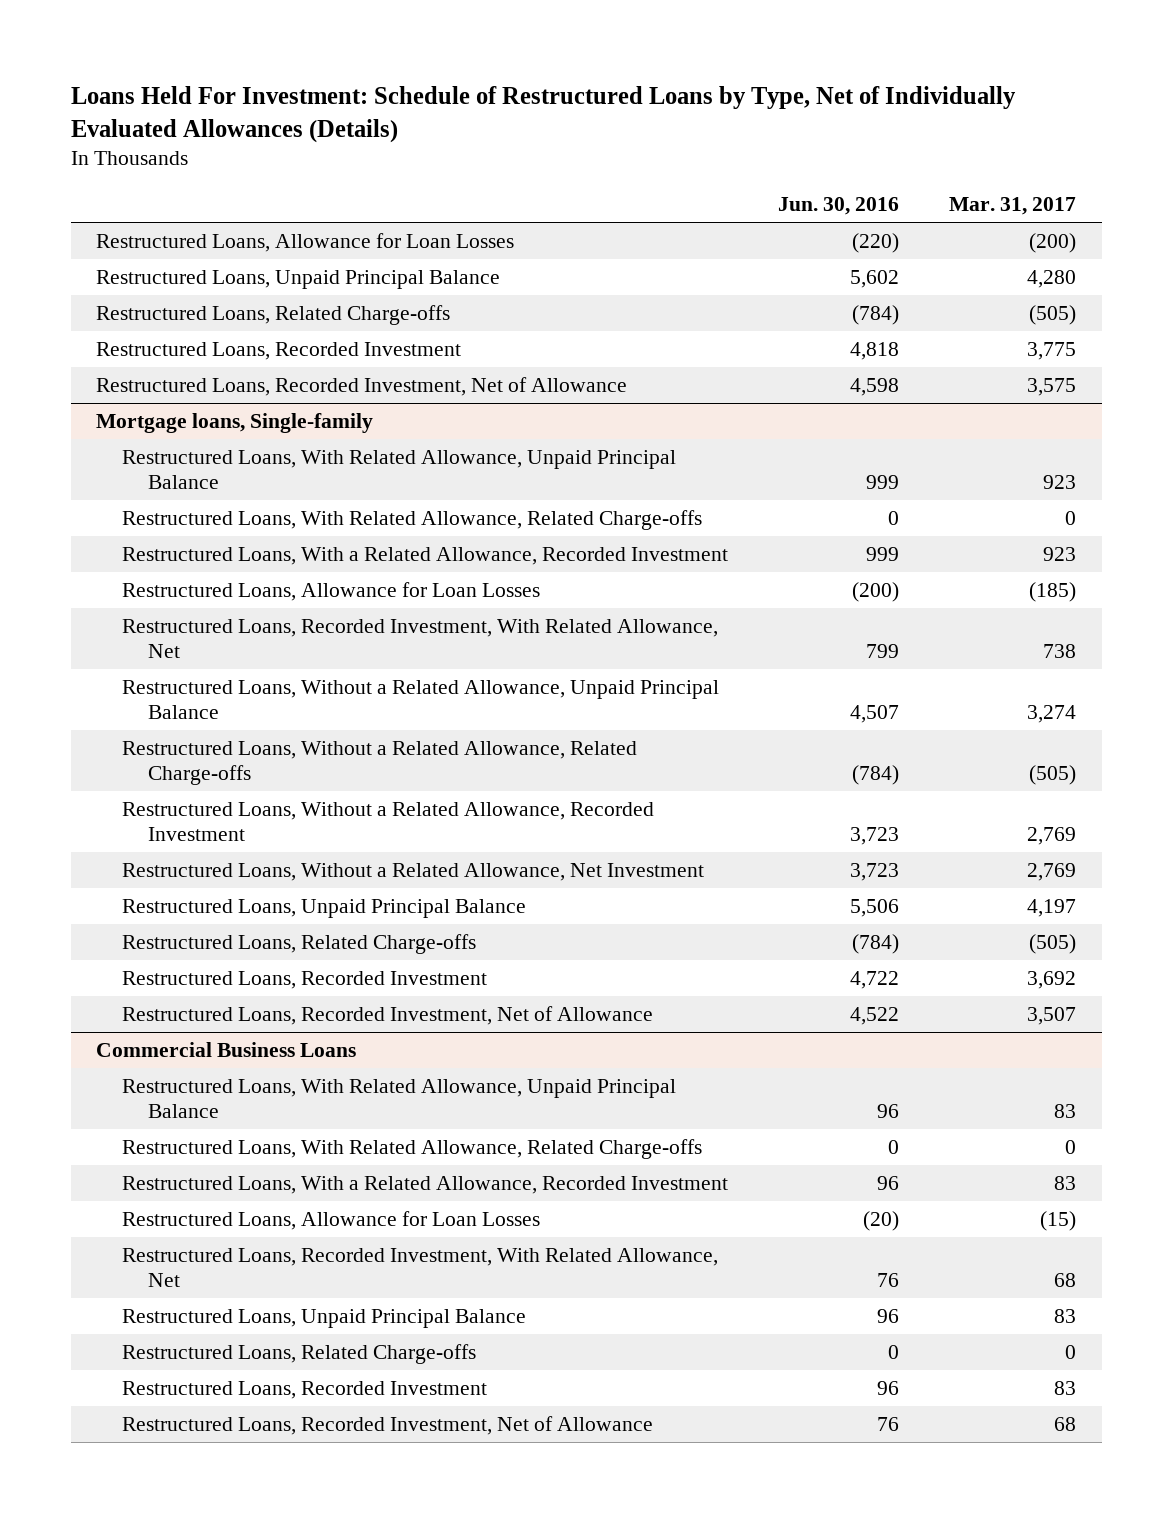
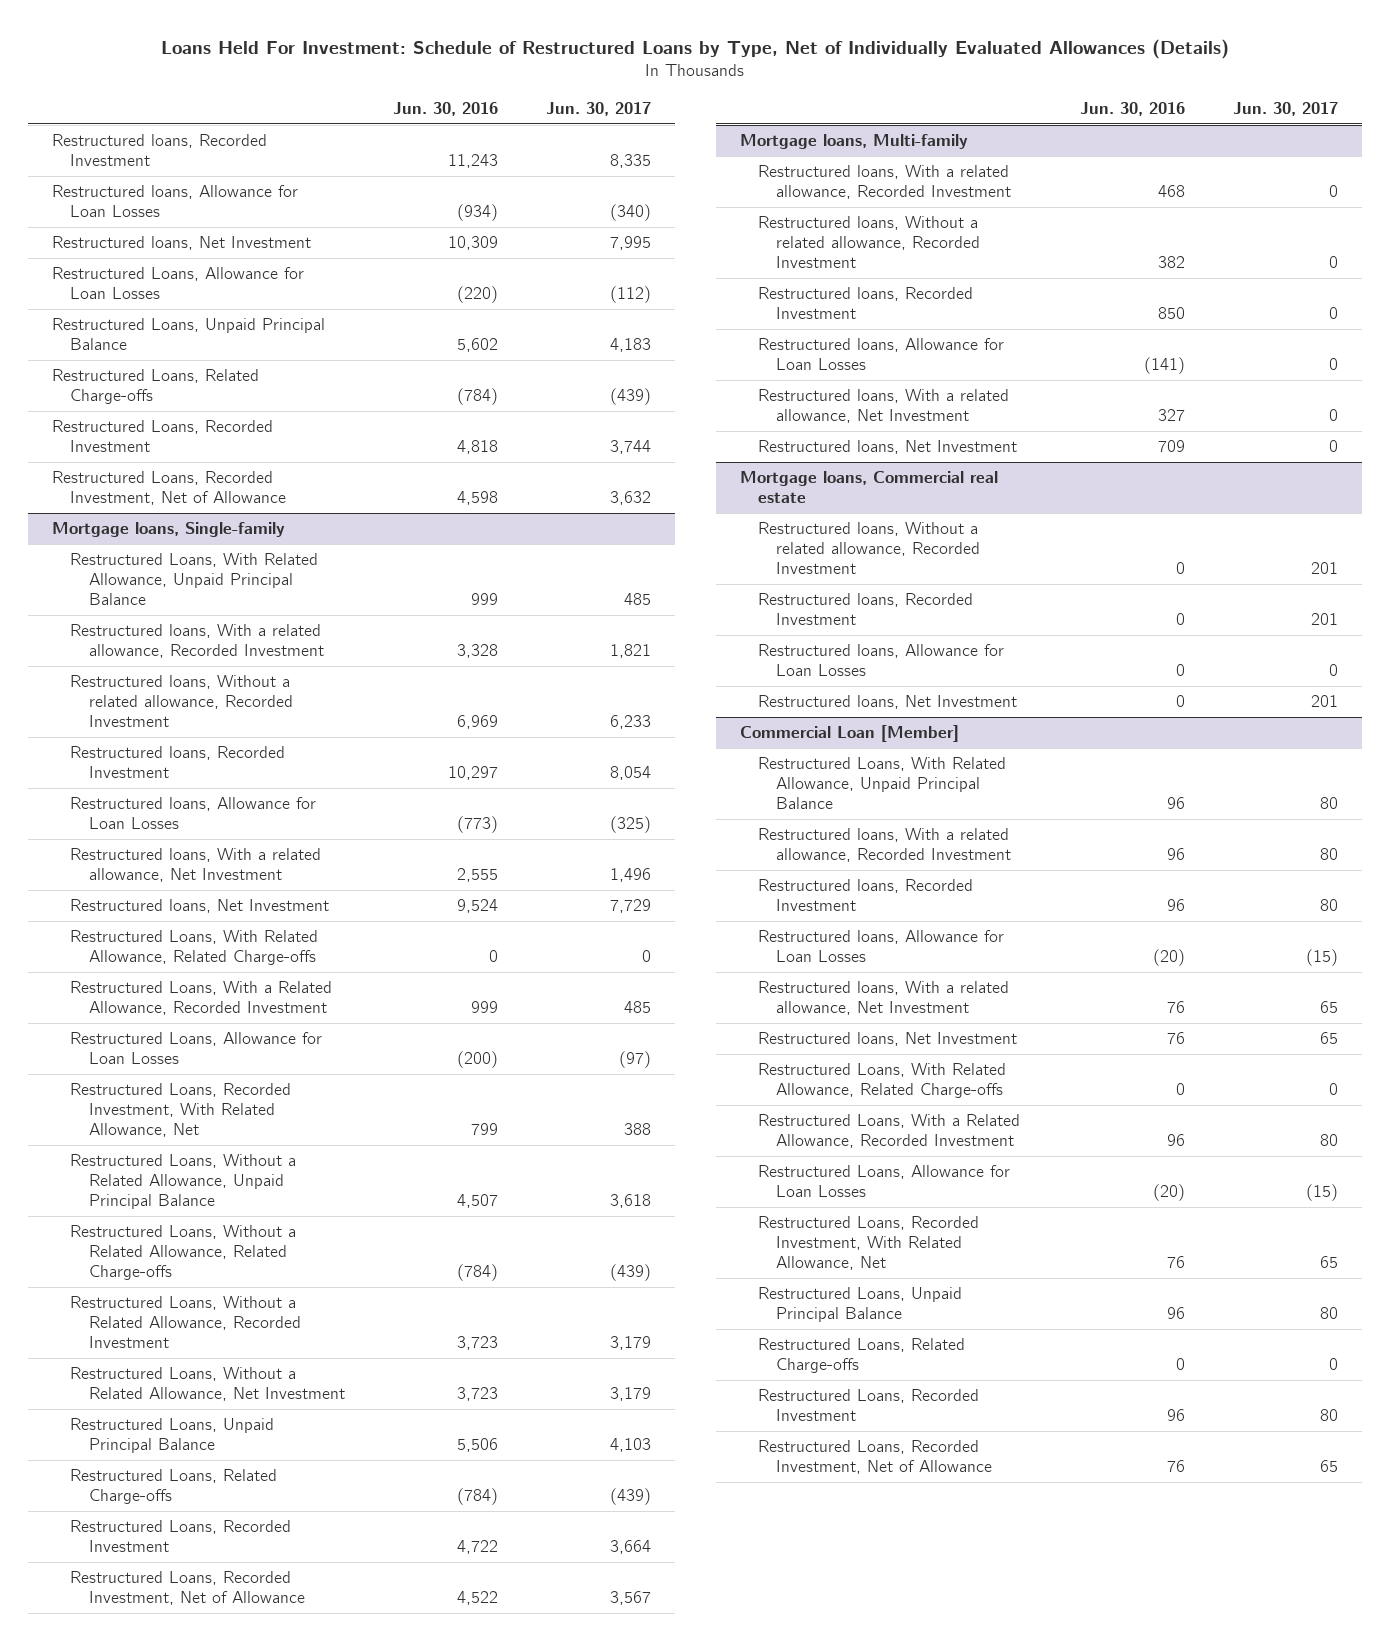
- | Jun. 30, 2016 | Mar. 31, 2017
+ | Jun. 30, 2016 | Jun. 30, 2017
+ Restructured loans, Recorded Investment | 11,243 | 8,335
+ Restructured loans, Allowance for Loan Losses | (934) | (340)
+ Restructured loans, Net Investment | 10,309 | 7,995
@ Mortgage loans, Single-family
+ Restructured loans, With a related allowance, Recorded Investment | 3,328 | 1,821
+ Restructured loans, Without a related allowance, Recorded Investment | 6,969 | 6,233
+ Restructured loans, Recorded Investment | 10,297 | 8,054
+ Restructured loans, Allowance for Loan Losses | (773) | (325)
+ Restructured loans, With a related allowance, Net Investment | 2,555 | 1,496
+ Restructured loans, Net Investment | 9,524 | 7,729
- Commercial Business Loans
+ Mortgage loans, Multi-family
+ Restructured loans, With a related allowance, Recorded Investment | 468 | 0
+ Restructured loans, Without a related allowance, Recorded Investment | 382 | 0
+ Restructured loans, Recorded Investment | 850 | 0
+ Restructured loans, Allowance for Loan Losses | (141) | 0
+ Restructured loans, With a related allowance, Net Investment | 327 | 0
+ Restructured loans, Net Investment | 709 | 0
+ Mortgage loans, Commercial real estate
+ Restructured loans, Without a related allowance, Recorded Investment | 0 | 201
+ Restructured loans, Recorded Investment | 0 | 201
+ Restructured loans, Allowance for Loan Losses | 0 | 0
+ Restructured loans, Net Investment | 0 | 201
+ Commercial Loan [Member]
+ Restructured loans, With a related allowance, Recorded Investment | 96 | 80
+ Restructured loans, Recorded Investment | 96 | 80
+ Restructured loans, Allowance for Loan Losses | (20) | (15)
+ Restructured loans, With a related allowance, Net Investment | 76 | 65
+ Restructured loans, Net Investment | 76 | 65

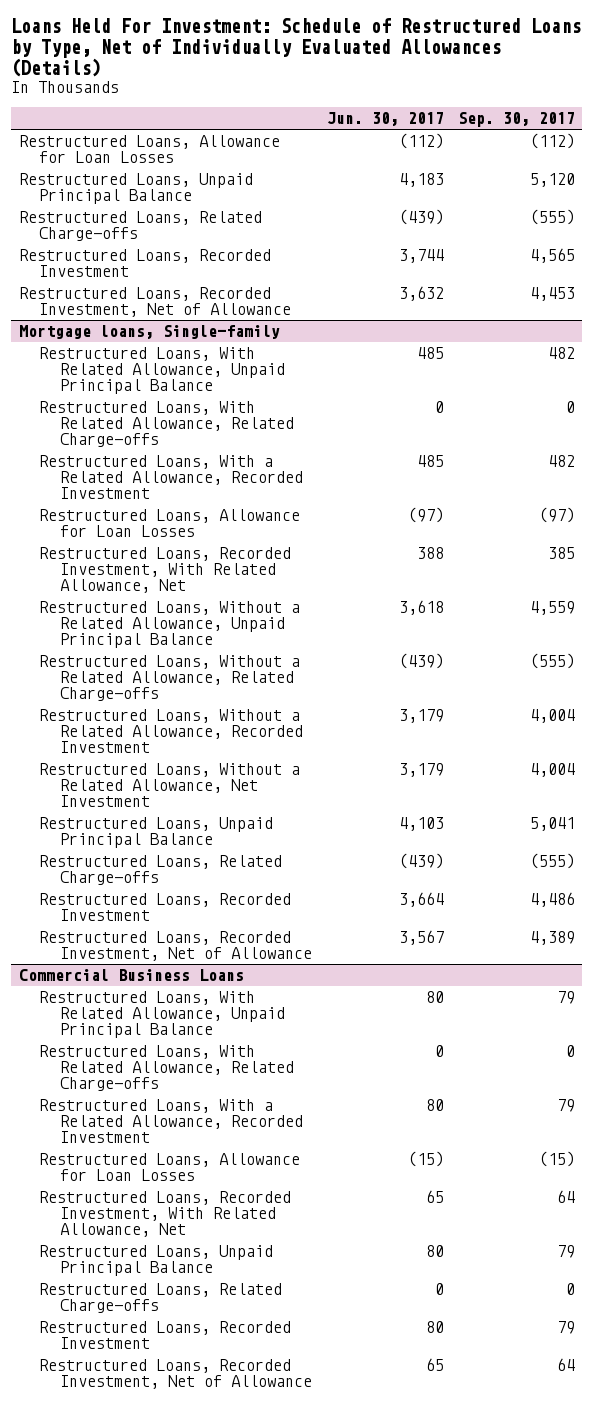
- | Jun. 30, 2016 | Jun. 30, 2017
+ | Jun. 30, 2017 | Sep. 30, 2017
- Restructured loans, Recorded Investment | 11,243 | 8,335
- Restructured loans, Allowance for Loan Losses | (934) | (340)
- Restructured loans, Net Investment | 10,309 | 7,995
@ Mortgage loans, Single-family
- Restructured loans, With a related allowance, Recorded Investment | 3,328 | 1,821
- Restructured loans, Without a related allowance, Recorded Investment | 6,969 | 6,233
- Restructured loans, Recorded Investment | 10,297 | 8,054
- Restructured loans, Allowance for Loan Losses | (773) | (325)
- Restructured loans, With a related allowance, Net Investment | 2,555 | 1,496
- Restructured loans, Net Investment | 9,524 | 7,729
- Mortgage loans, Multi-family
- Restructured loans, With a related allowance, Recorded Investment | 468 | 0
- Restructured loans, Without a related allowance, Recorded Investment | 382 | 0
- Restructured loans, Recorded Investment | 850 | 0
- Restructured loans, Allowance for Loan Losses | (141) | 0
- Restructured loans, With a related allowance, Net Investment | 327 | 0
- Restructured loans, Net Investment | 709 | 0
- Mortgage loans, Commercial real estate
- Restructured loans, Without a related allowance, Recorded Investment | 0 | 201
- Restructured loans, Recorded Investment | 0 | 201
- Restructured loans, Allowance for Loan Losses | 0 | 0
- Restructured loans, Net Investment | 0 | 201
- Commercial Loan [Member]
+ Commercial Business Loans
- Restructured loans, With a related allowance, Recorded Investment | 96 | 80
- Restructured loans, Recorded Investment | 96 | 80
- Restructured loans, Allowance for Loan Losses | (20) | (15)
- Restructured loans, With a related allowance, Net Investment | 76 | 65
- Restructured loans, Net Investment | 76 | 65

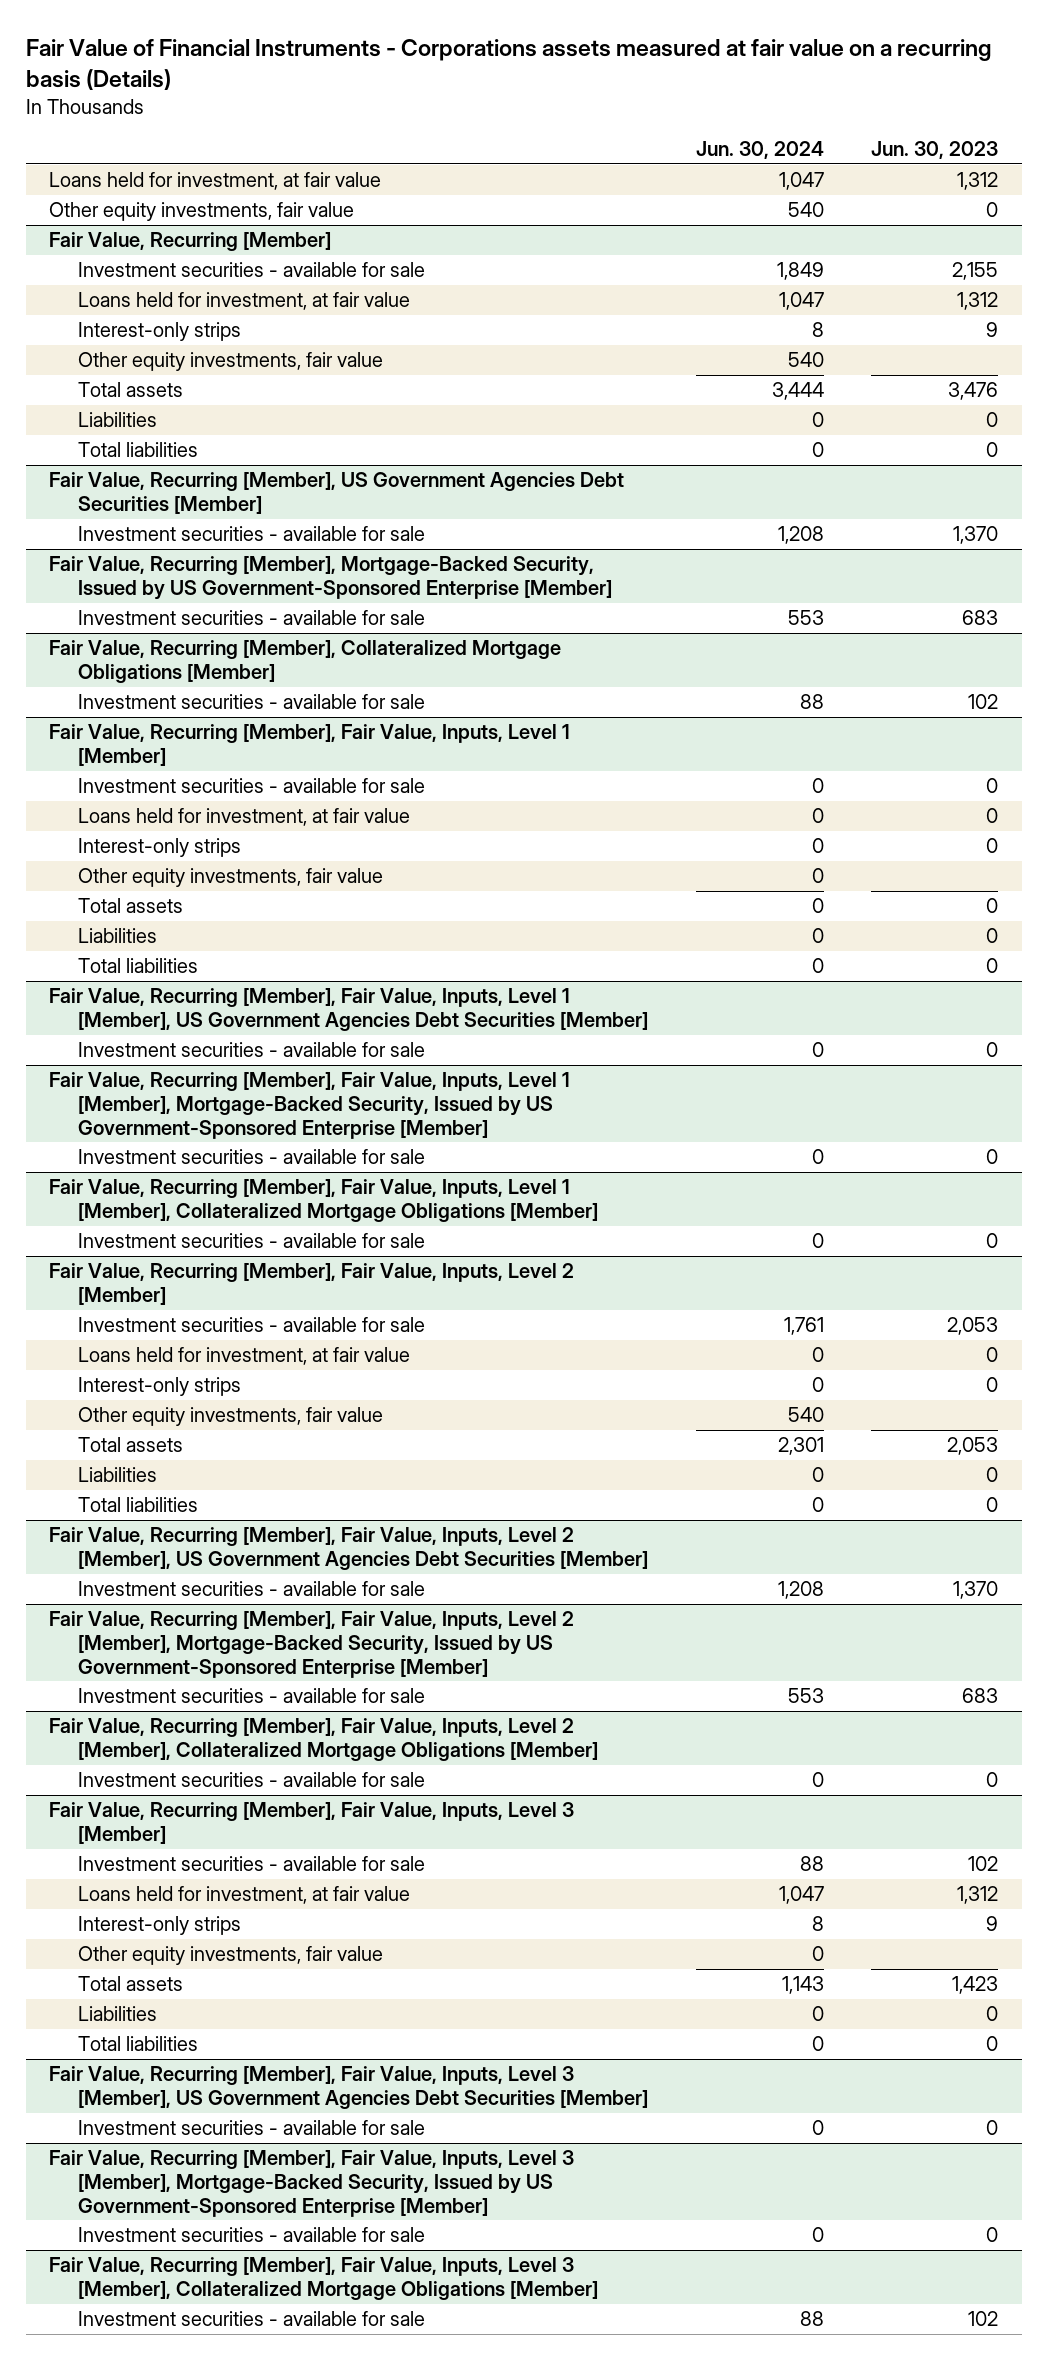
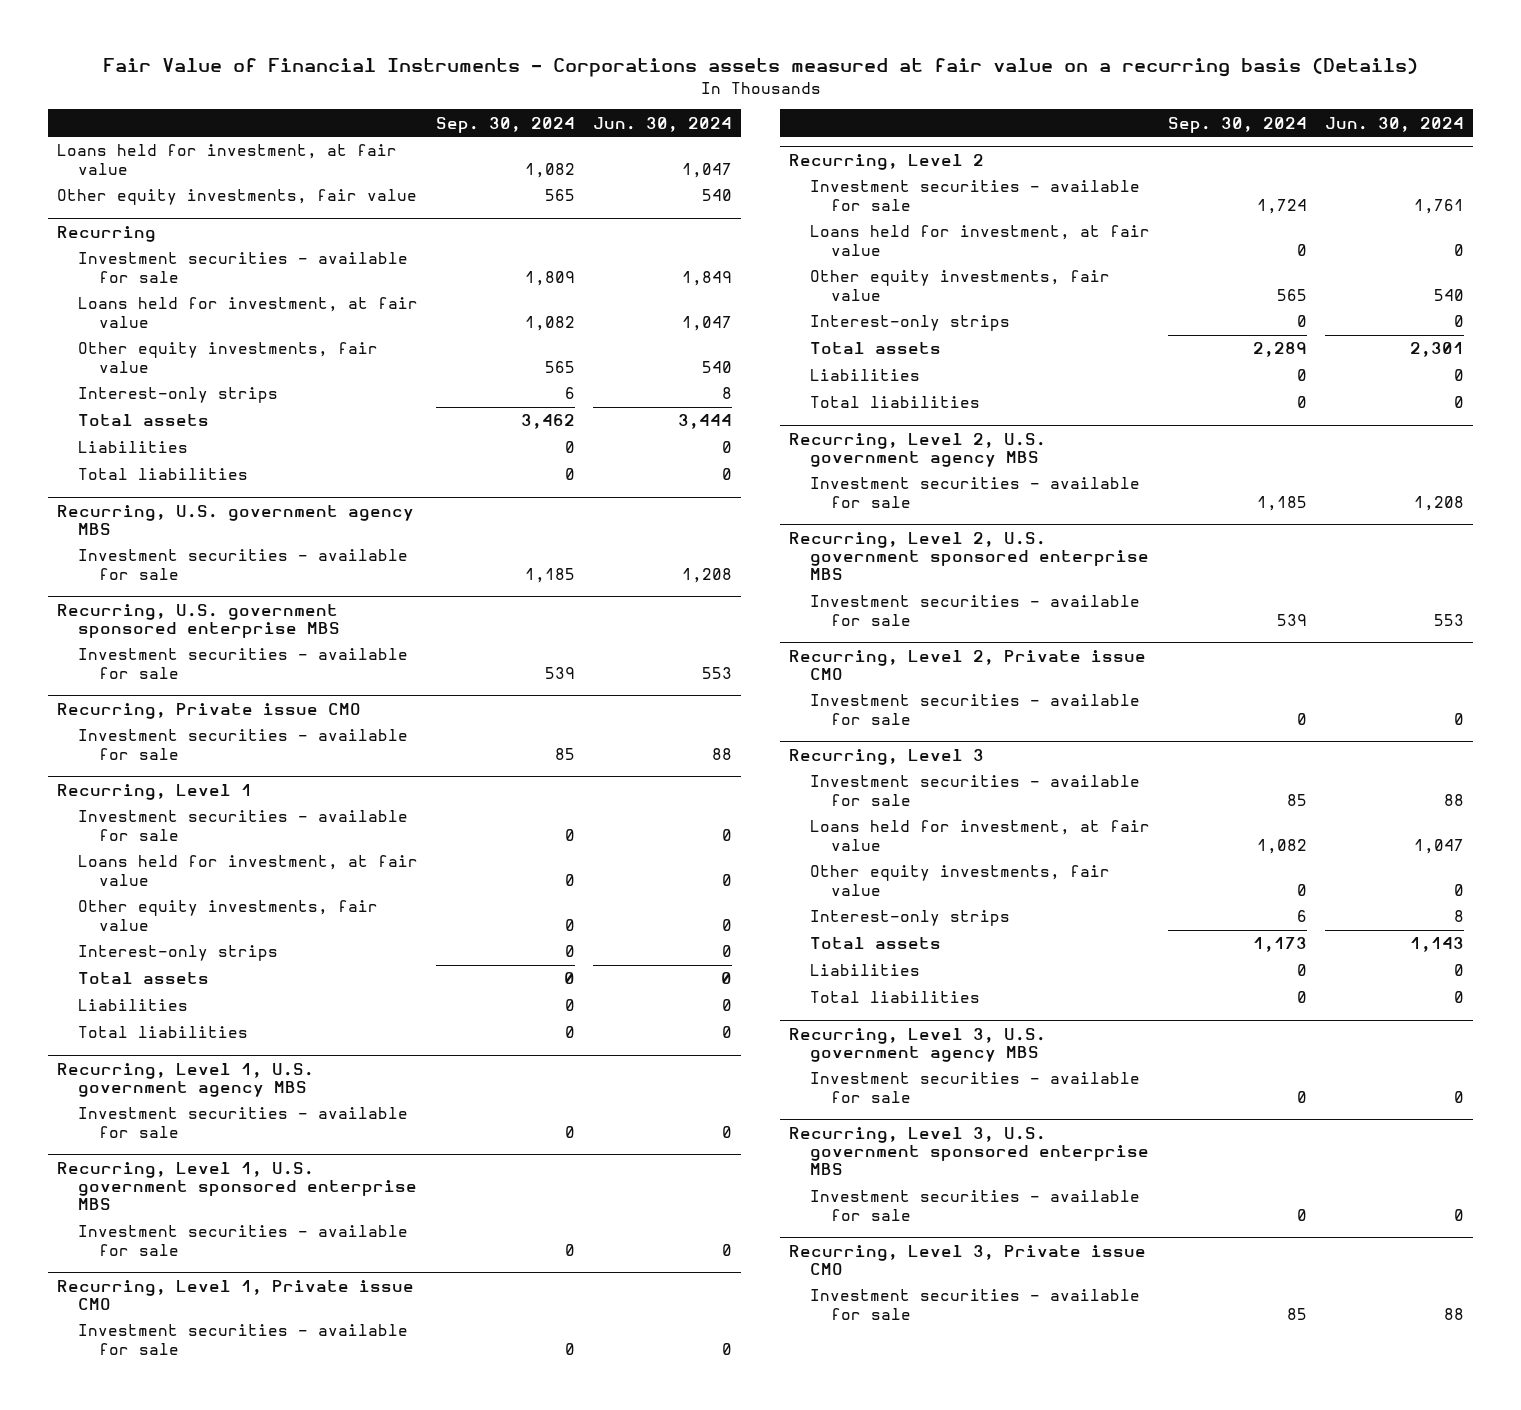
- | Jun. 30, 2024 | Jun. 30, 2023
+ | Sep. 30, 2024 | Jun. 30, 2024
- Fair Value, Recurring [Member]
+ Recurring
- Interest-only strips | 8 | 9
+ Interest-only strips | 6 | 8
- Fair Value, Recurring [Member], US Government Agencies Debt Securities [Member]
+ Recurring, U.S. government agency MBS
- Fair Value, Recurring [Member], Mortgage-Backed Security, Issued by US Government-Sponsored Enterprise [Member]
+ Recurring, U.S. government sponsored enterprise MBS
- Fair Value, Recurring [Member], Collateralized Mortgage Obligations [Member]
+ Recurring, Private issue CMO
- Fair Value, Recurring [Member], Fair Value, Inputs, Level 1 [Member]
+ Recurring, Level 1
- Interest-only strips | 0 | 0
+ Interest-only strips | 0 | 0
- Fair Value, Recurring [Member], Fair Value, Inputs, Level 1 [Member], US Government Agencies Debt Securities [Member]
+ Recurring, Level 1, U.S. government agency MBS
- Fair Value, Recurring [Member], Fair Value, Inputs, Level 1 [Member], Mortgage-Backed Security, Issued by US Government-Sponsored Enterprise [Member]
+ Recurring, Level 1, U.S. government sponsored enterprise MBS
- Fair Value, Recurring [Member], Fair Value, Inputs, Level 1 [Member], Collateralized Mortgage Obligations [Member]
+ Recurring, Level 1, Private issue CMO
- Fair Value, Recurring [Member], Fair Value, Inputs, Level 2 [Member]
+ Recurring, Level 2
- Interest-only strips | 0 | 0
+ Interest-only strips | 0 | 0
- Fair Value, Recurring [Member], Fair Value, Inputs, Level 2 [Member], US Government Agencies Debt Securities [Member]
+ Recurring, Level 2, U.S. government agency MBS
- Fair Value, Recurring [Member], Fair Value, Inputs, Level 2 [Member], Mortgage-Backed Security, Issued by US Government-Sponsored Enterprise [Member]
+ Recurring, Level 2, U.S. government sponsored enterprise MBS
- Fair Value, Recurring [Member], Fair Value, Inputs, Level 2 [Member], Collateralized Mortgage Obligations [Member]
+ Recurring, Level 2, Private issue CMO
- Fair Value, Recurring [Member], Fair Value, Inputs, Level 3 [Member]
+ Recurring, Level 3
- Interest-only strips | 8 | 9
+ Interest-only strips | 6 | 8
- Fair Value, Recurring [Member], Fair Value, Inputs, Level 3 [Member], US Government Agencies Debt Securities [Member]
+ Recurring, Level 3, U.S. government agency MBS
- Fair Value, Recurring [Member], Fair Value, Inputs, Level 3 [Member], Mortgage-Backed Security, Issued by US Government-Sponsored Enterprise [Member]
+ Recurring, Level 3, U.S. government sponsored enterprise MBS
- Fair Value, Recurring [Member], Fair Value, Inputs, Level 3 [Member], Collateralized Mortgage Obligations [Member]
+ Recurring, Level 3, Private issue CMO

